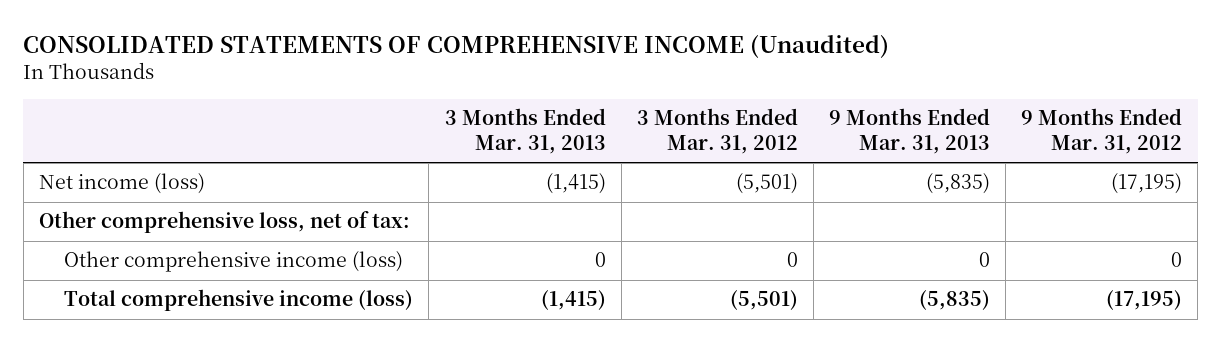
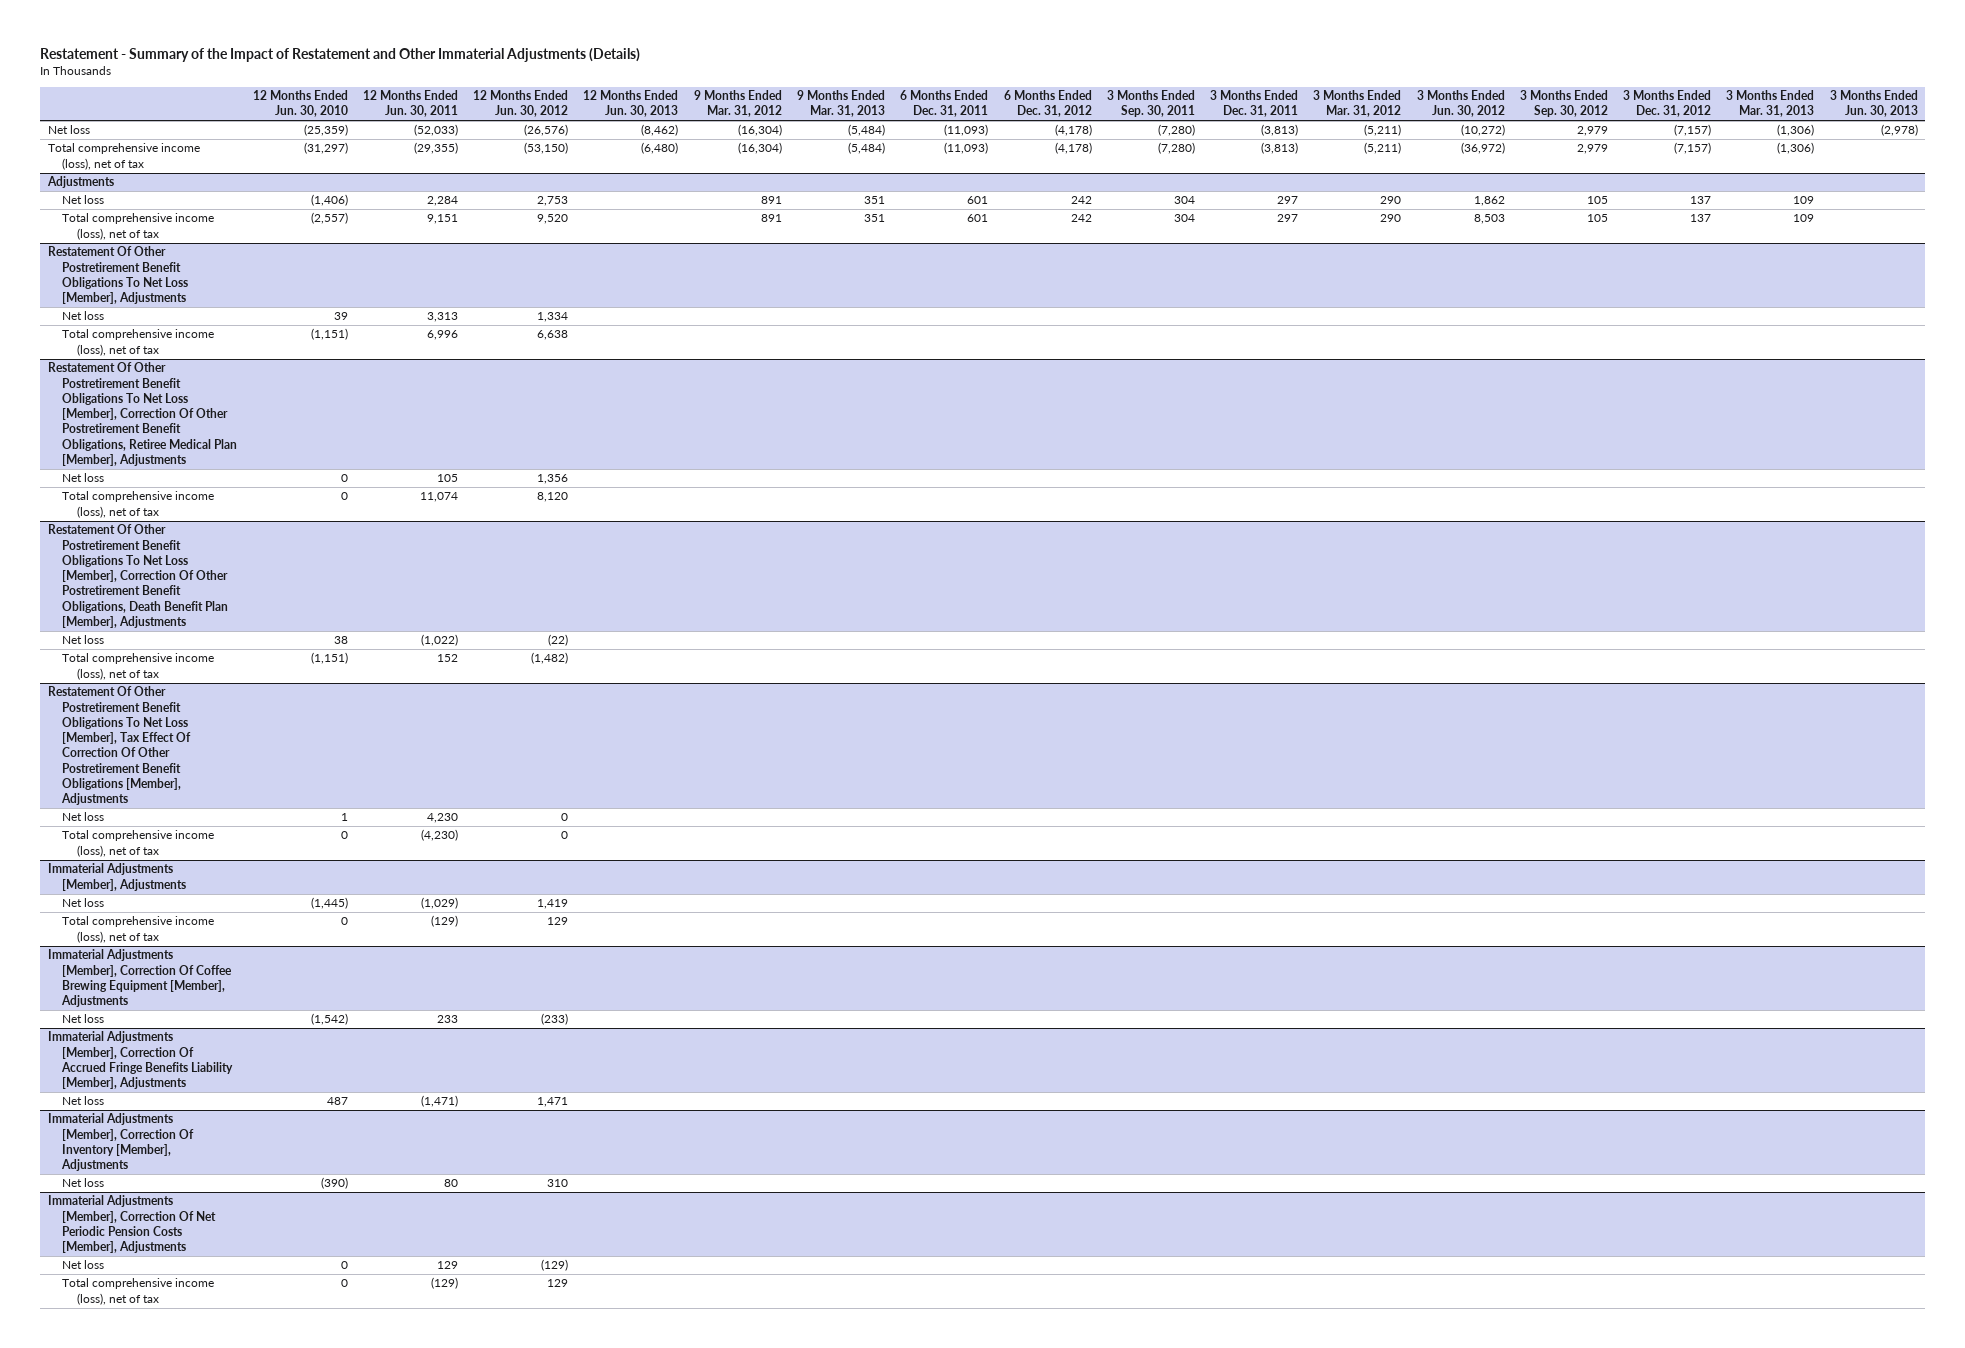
- CONSOLIDATED STATEMENTS OF COMPREHENSIVE INCOME (Unaudited)
+ Restatement - Summary of the Impact of Restatement and Other Immaterial Adjustments (Details)
- | 3 Months Ended Mar. 31, 2013 | 3 Months Ended Mar. 31, 2012 | 9 Months Ended Mar. 31, 2013 | 9 Months Ended Mar. 31, 2012
+ | 12 Months Ended Jun. 30, 2010 | 12 Months Ended Jun. 30, 2011 | 12 Months Ended Jun. 30, 2012 | 12 Months Ended Jun. 30, 2013 | 9 Months Ended Mar. 31, 2012 | 9 Months Ended Mar. 31, 2013 | 6 Months Ended Dec. 31, 2011 | 6 Months Ended Dec. 31, 2012 | 3 Months Ended Sep. 30, 2011 | 3 Months Ended Dec. 31, 2011 | 3 Months Ended Mar. 31, 2012 | 3 Months Ended Jun. 30, 2012 | 3 Months Ended Sep. 30, 2012 | 3 Months Ended Dec. 31, 2012 | 3 Months Ended Mar. 31, 2013 | 3 Months Ended Jun. 30, 2013
- Net income (loss) | (1,415) | (5,501) | (5,835) | (17,195)
- Other comprehensive loss, net of tax:
- Other comprehensive income (loss) | 0 | 0 | 0 | 0
- Total comprehensive income (loss) | (1,415) | (5,501) | (5,835) | (17,195)
+ Net loss | (25,359) | (52,033) | (26,576) | (8,462) | (16,304) | (5,484) | (11,093) | (4,178) | (7,280) | (3,813) | (5,211) | (10,272) | 2,979 | (7,157) | (1,306) | (2,978)
+ Total comprehensive income (loss), net of tax | (31,297) | (29,355) | (53,150) | (6,480) | (16,304) | (5,484) | (11,093) | (4,178) | (7,280) | (3,813) | (5,211) | (36,972) | 2,979 | (7,157) | (1,306) |
+ Adjustments
+ Net loss | (1,406) | 2,284 | 2,753 | | 891 | 351 | 601 | 242 | 304 | 297 | 290 | 1,862 | 105 | 137 | 109 |
+ Total comprehensive income (loss), net of tax | (2,557) | 9,151 | 9,520 | | 891 | 351 | 601 | 242 | 304 | 297 | 290 | 8,503 | 105 | 137 | 109 |
+ Restatement Of Other Postretirement Benefit Obligations To Net Loss [Member], Adjustments
+ Net loss | 39 | 3,313 | 1,334 | | | | | | | | | | | | |
+ Total comprehensive income (loss), net of tax | (1,151) | 6,996 | 6,638 | | | | | | | | | | | | |
+ Restatement Of Other Postretirement Benefit Obligations To Net Loss [Member], Correction Of Other Postretirement Benefit Obligations, Retiree Medical Plan [Member], Adjustments
+ Net loss | 0 | 105 | 1,356 | | | | | | | | | | | | |
+ Total comprehensive income (loss), net of tax | 0 | 11,074 | 8,120 | | | | | | | | | | | | |
+ Restatement Of Other Postretirement Benefit Obligations To Net Loss [Member], Correction Of Other Postretirement Benefit Obligations, Death Benefit Plan [Member], Adjustments
+ Net loss | 38 | (1,022) | (22) | | | | | | | | | | | | |
+ Total comprehensive income (loss), net of tax | (1,151) | 152 | (1,482) | | | | | | | | | | | | |
+ Restatement Of Other Postretirement Benefit Obligations To Net Loss [Member], Tax Effect Of Correction Of Other Postretirement Benefit Obligations [Member], Adjustments
+ Net loss | 1 | 4,230 | 0 | | | | | | | | | | | | |
+ Total comprehensive income (loss), net of tax | 0 | (4,230) | 0 | | | | | | | | | | | | |
+ Immaterial Adjustments [Member], Adjustments
+ Net loss | (1,445) | (1,029) | 1,419 | | | | | | | | | | | | |
+ Total comprehensive income (loss), net of tax | 0 | (129) | 129 | | | | | | | | | | | | |
+ Immaterial Adjustments [Member], Correction Of Coffee Brewing Equipment [Member], Adjustments
+ Net loss | (1,542) | 233 | (233) | | | | | | | | | | | | |
+ Immaterial Adjustments [Member], Correction Of Accrued Fringe Benefits Liability [Member], Adjustments
+ Net loss | 487 | (1,471) | 1,471 | | | | | | | | | | | | |
+ Immaterial Adjustments [Member], Correction Of Inventory [Member], Adjustments
+ Net loss | (390) | 80 | 310 | | | | | | | | | | | | |
+ Immaterial Adjustments [Member], Correction Of Net Periodic Pension Costs [Member], Adjustments
+ Net loss | 0 | 129 | (129) | | | | | | | | | | | | |
+ Total comprehensive income (loss), net of tax | 0 | (129) | 129 | | | | | | | | | | | | |

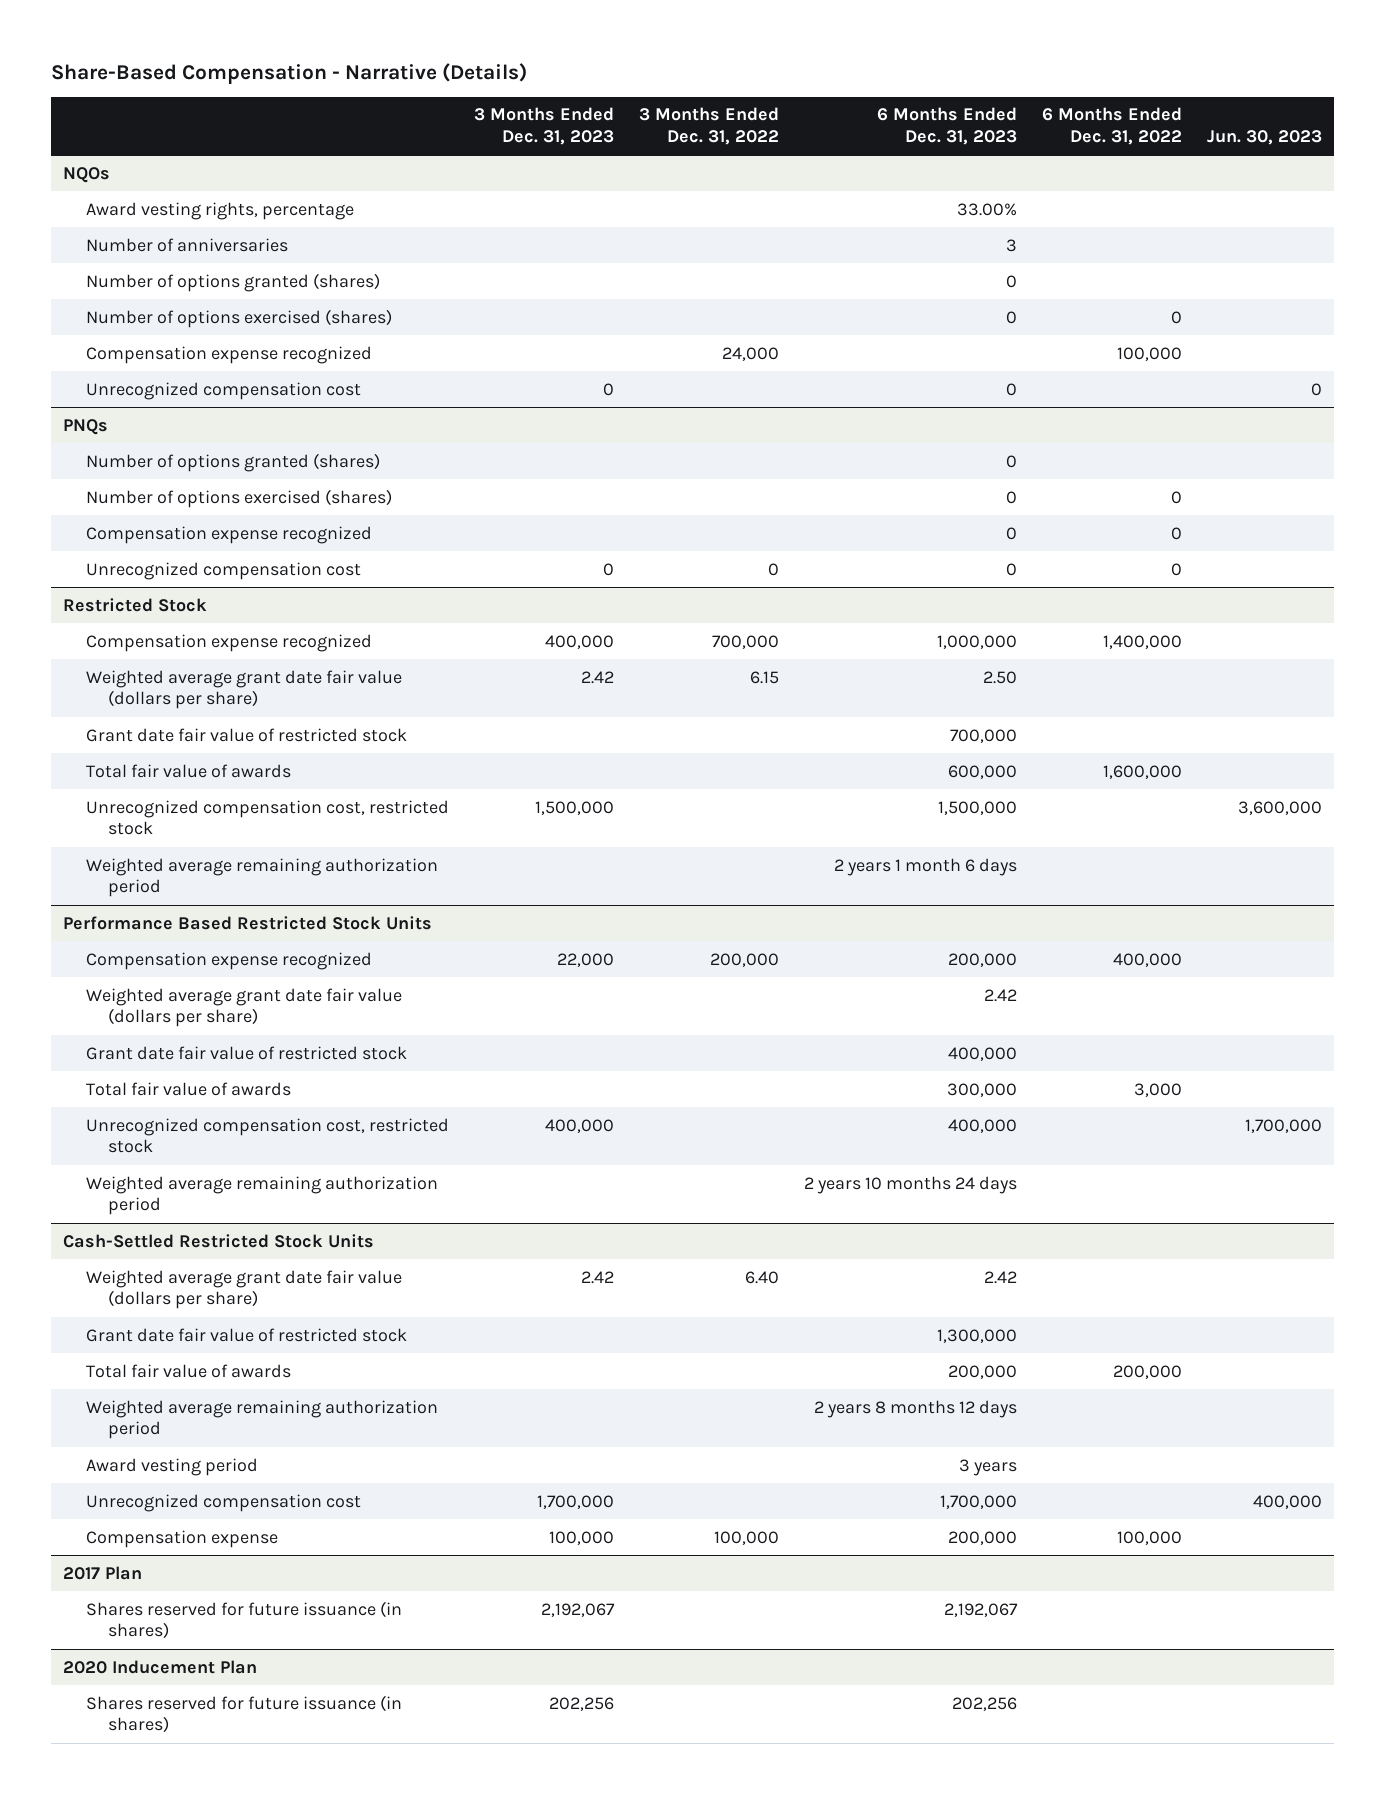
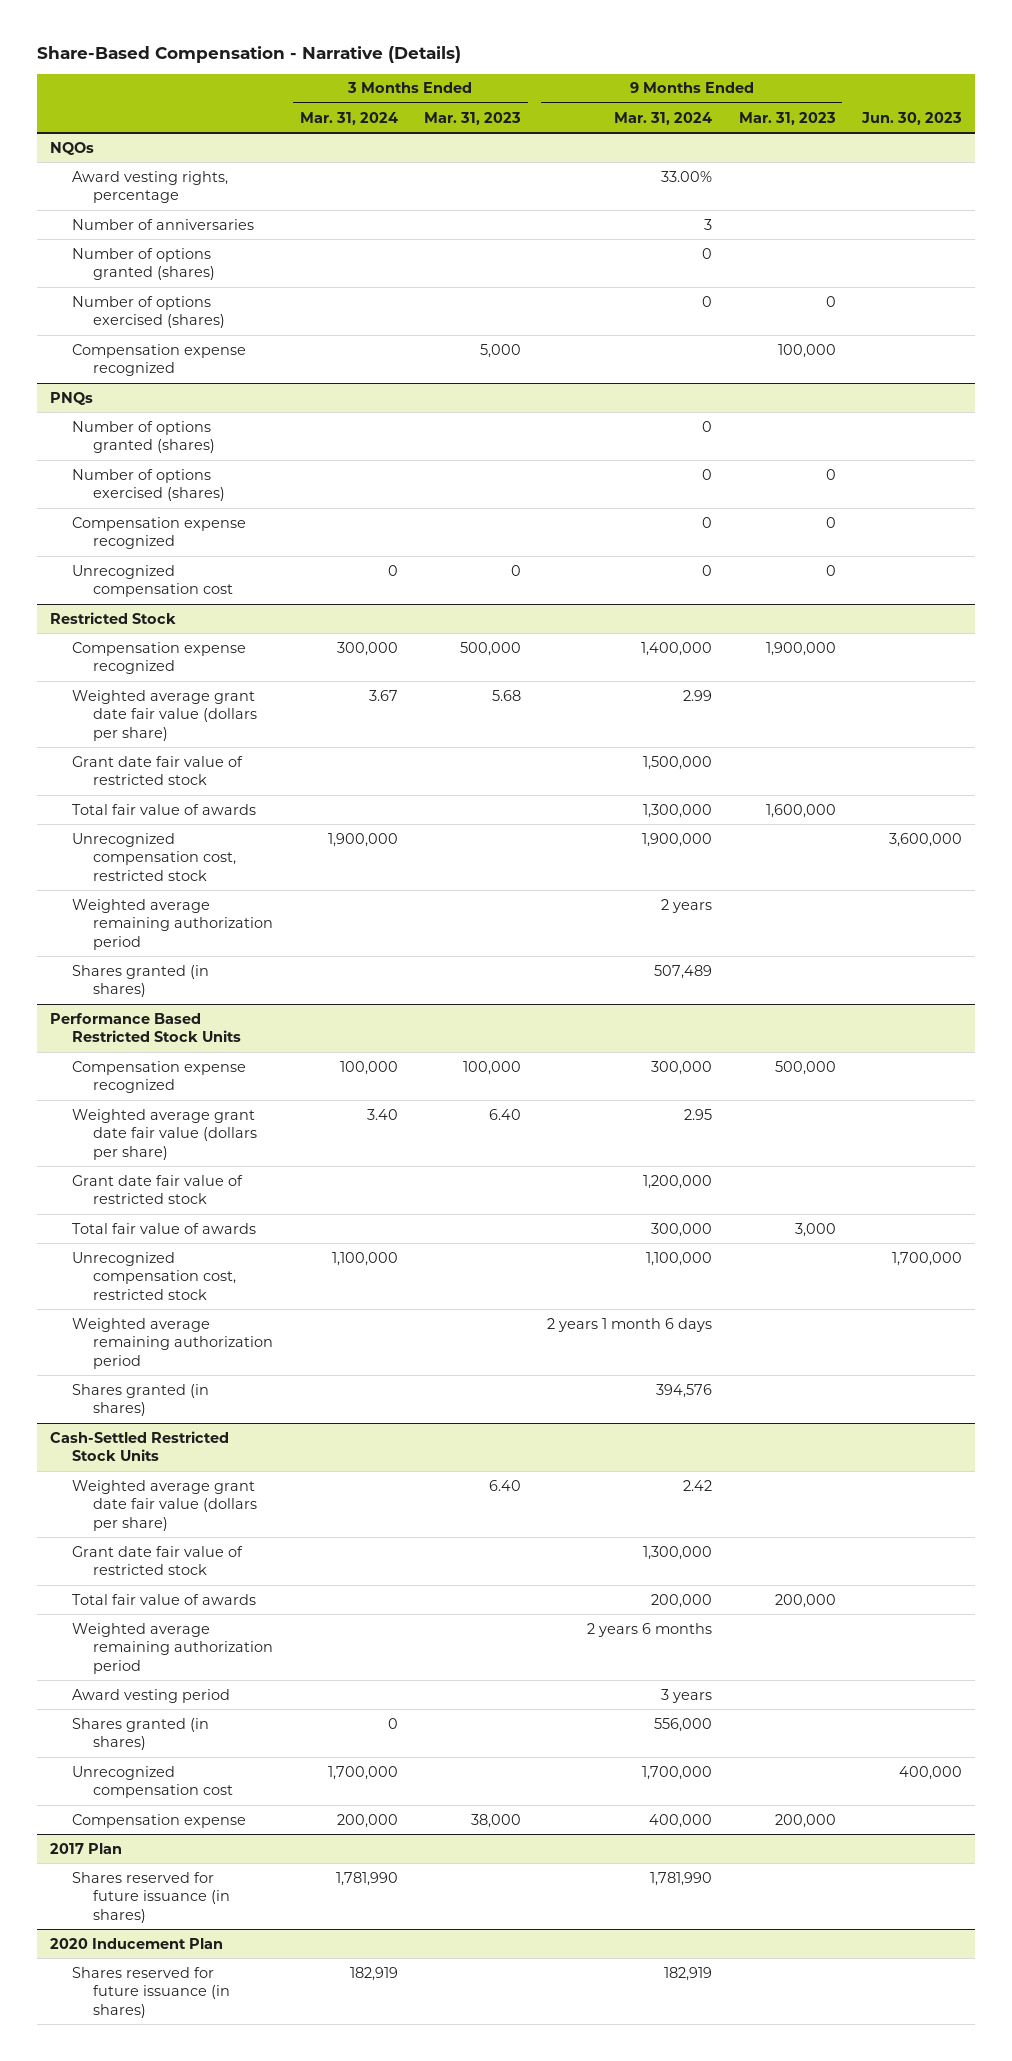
- | 3 Months Ended Dec. 31, 2023 | 3 Months Ended Dec. 31, 2022 | 6 Months Ended Dec. 31, 2023 | 6 Months Ended Dec. 31, 2022 | Jun. 30, 2023
+ | 3 Months Ended Mar. 31, 2024 | 3 Months Ended Mar. 31, 2023 | 9 Months Ended Mar. 31, 2024 | 9 Months Ended Mar. 31, 2023 | Jun. 30, 2023
@ NQOs
- Unrecognized compensation cost | 0 | | 0 | | 0
@ Restricted Stock
+ Shares granted (in shares) | | | 507,489 | |
@ Performance Based Restricted Stock Units
+ Shares granted (in shares) | | | 394,576 | |
@ Cash-Settled Restricted Stock Units
+ Shares granted (in shares) | 0 | | 556,000 | |

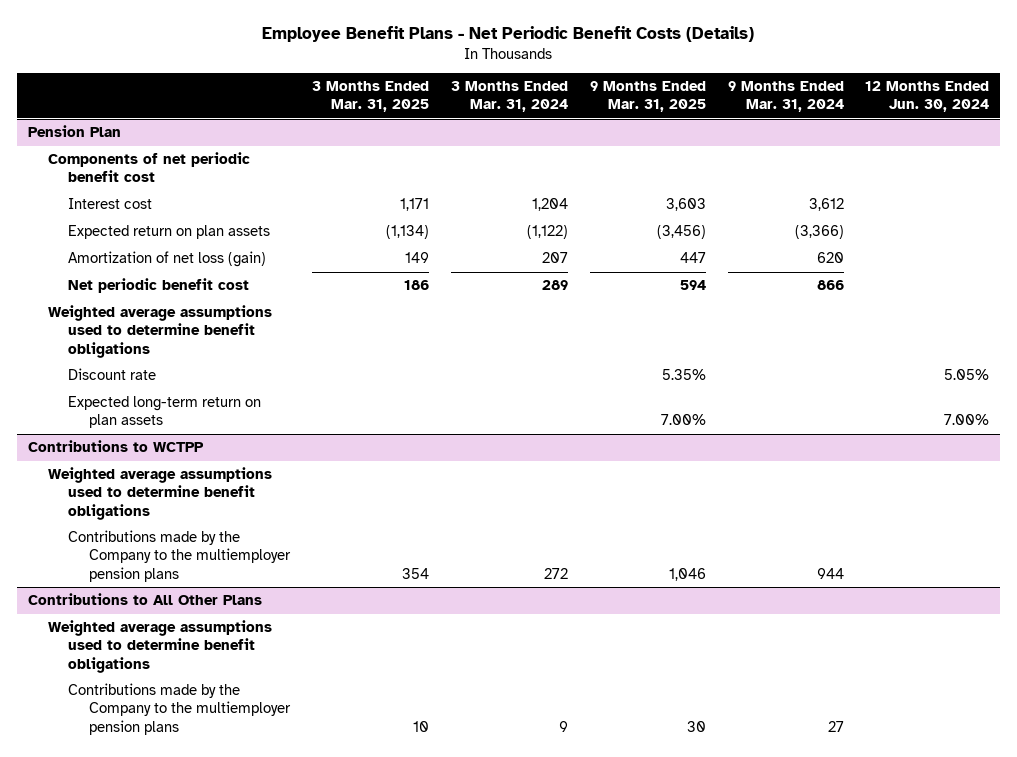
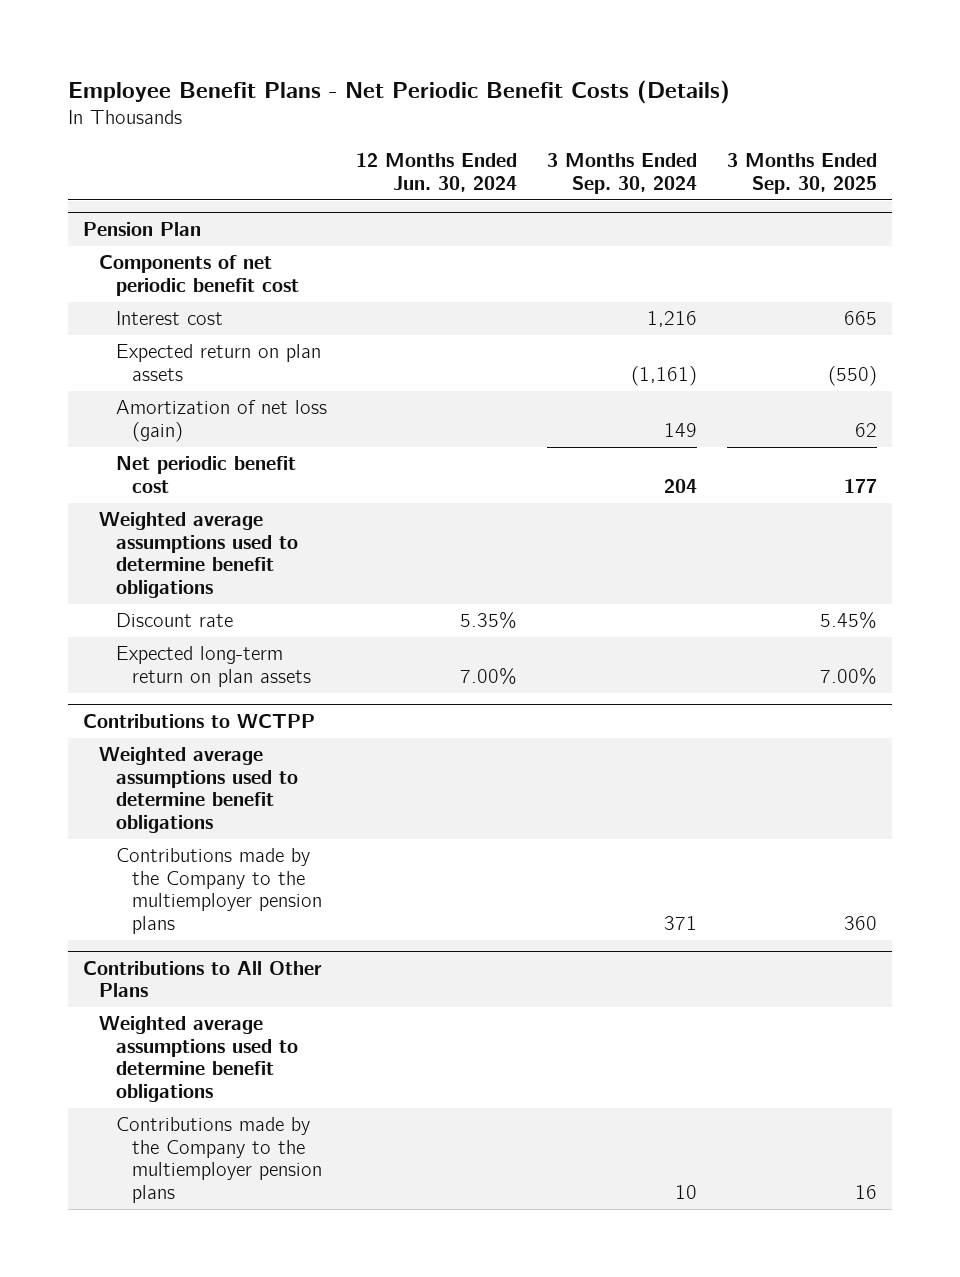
- | 3 Months Ended Mar. 31, 2025 | 3 Months Ended Mar. 31, 2024 | 9 Months Ended Mar. 31, 2025 | 9 Months Ended Mar. 31, 2024 | 12 Months Ended Jun. 30, 2024
+ | 12 Months Ended Jun. 30, 2024 | 3 Months Ended Sep. 30, 2024 | 3 Months Ended Sep. 30, 2025
@ Pension Plan
- Discount rate | | | 5.35% | | 5.05%
+ Discount rate | 5.35% | | 5.45%

